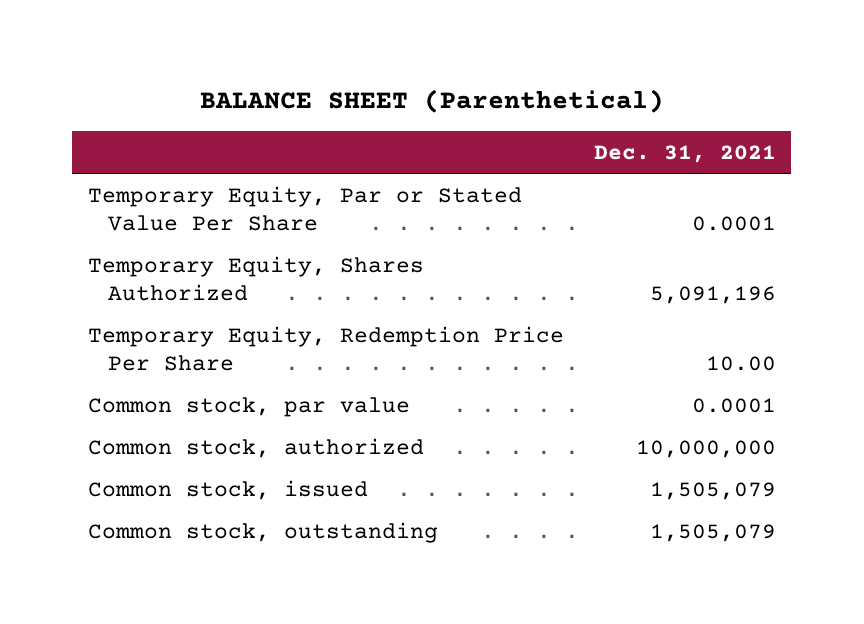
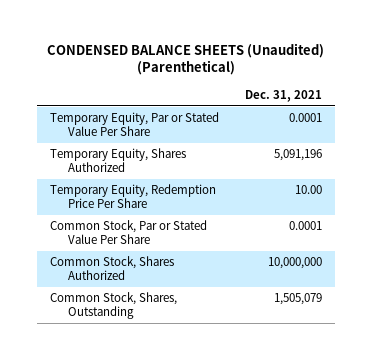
- BALANCE SHEET (Parenthetical)
+ CONDENSED BALANCE SHEETS (Unaudited) (Parenthetical)
- Common stock, par value | 0.0001
- Common stock, authorized | 10,000,000
- Common stock, issued | 1,505,079
- Common stock, outstanding | 1,505,079
+ Common Stock, Par or Stated Value Per Share | 0.0001
+ Common Stock, Shares Authorized | 10,000,000
+ Common Stock, Shares, Outstanding | 1,505,079

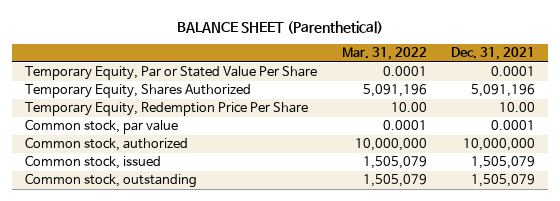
- CONDENSED BALANCE SHEETS (Unaudited) (Parenthetical)
+ BALANCE SHEET (Parenthetical)
- | Dec. 31, 2021
+ | Mar. 31, 2022 | Dec. 31, 2021
- Common Stock, Par or Stated Value Per Share | 0.0001
- Common Stock, Shares Authorized | 10,000,000
- Common Stock, Shares, Outstanding | 1,505,079
+ Common stock, par value | 0.0001 | 0.0001
+ Common stock, authorized | 10,000,000 | 10,000,000
+ Common stock, issued | 1,505,079 | 1,505,079
+ Common stock, outstanding | 1,505,079 | 1,505,079

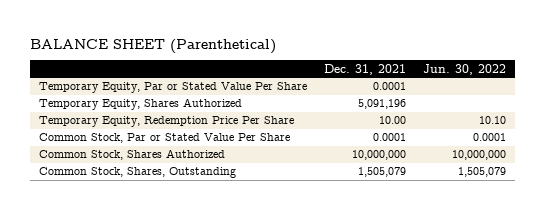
- | Mar. 31, 2022 | Dec. 31, 2021
+ | Dec. 31, 2021 | Jun. 30, 2022
- Common stock, par value | 0.0001 | 0.0001
- Common stock, authorized | 10,000,000 | 10,000,000
- Common stock, issued | 1,505,079 | 1,505,079
- Common stock, outstanding | 1,505,079 | 1,505,079
+ Common Stock, Par or Stated Value Per Share | 0.0001 | 0.0001
+ Common Stock, Shares Authorized | 10,000,000 | 10,000,000
+ Common Stock, Shares, Outstanding | 1,505,079 | 1,505,079

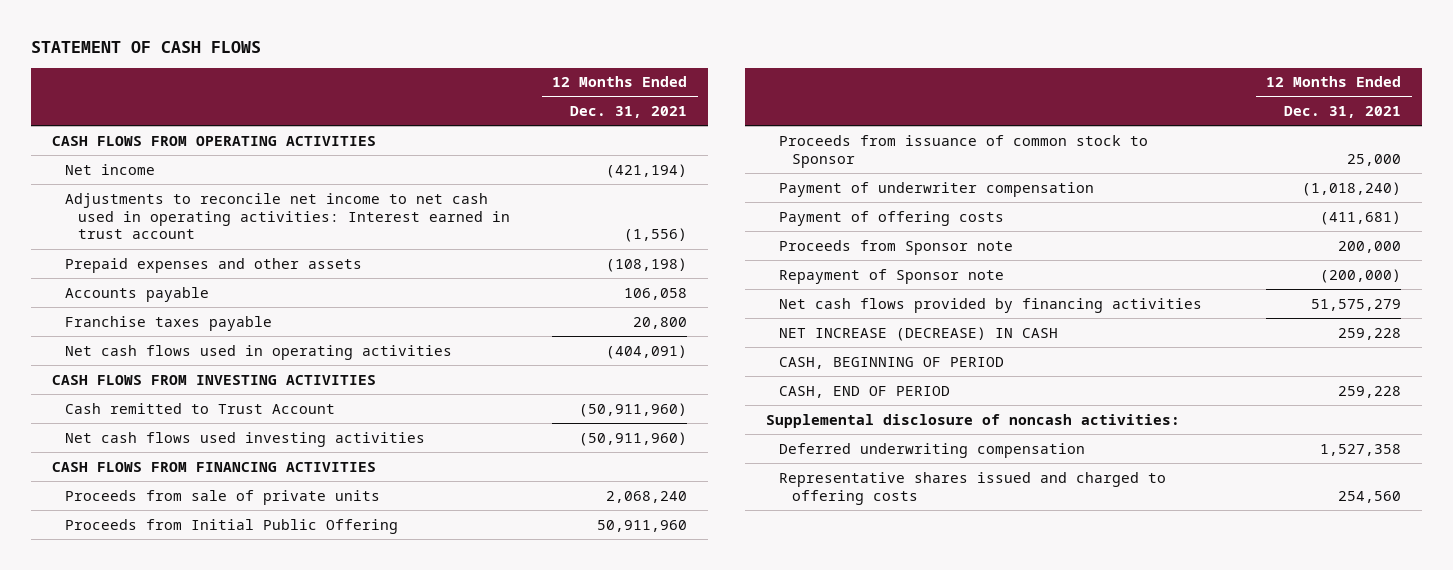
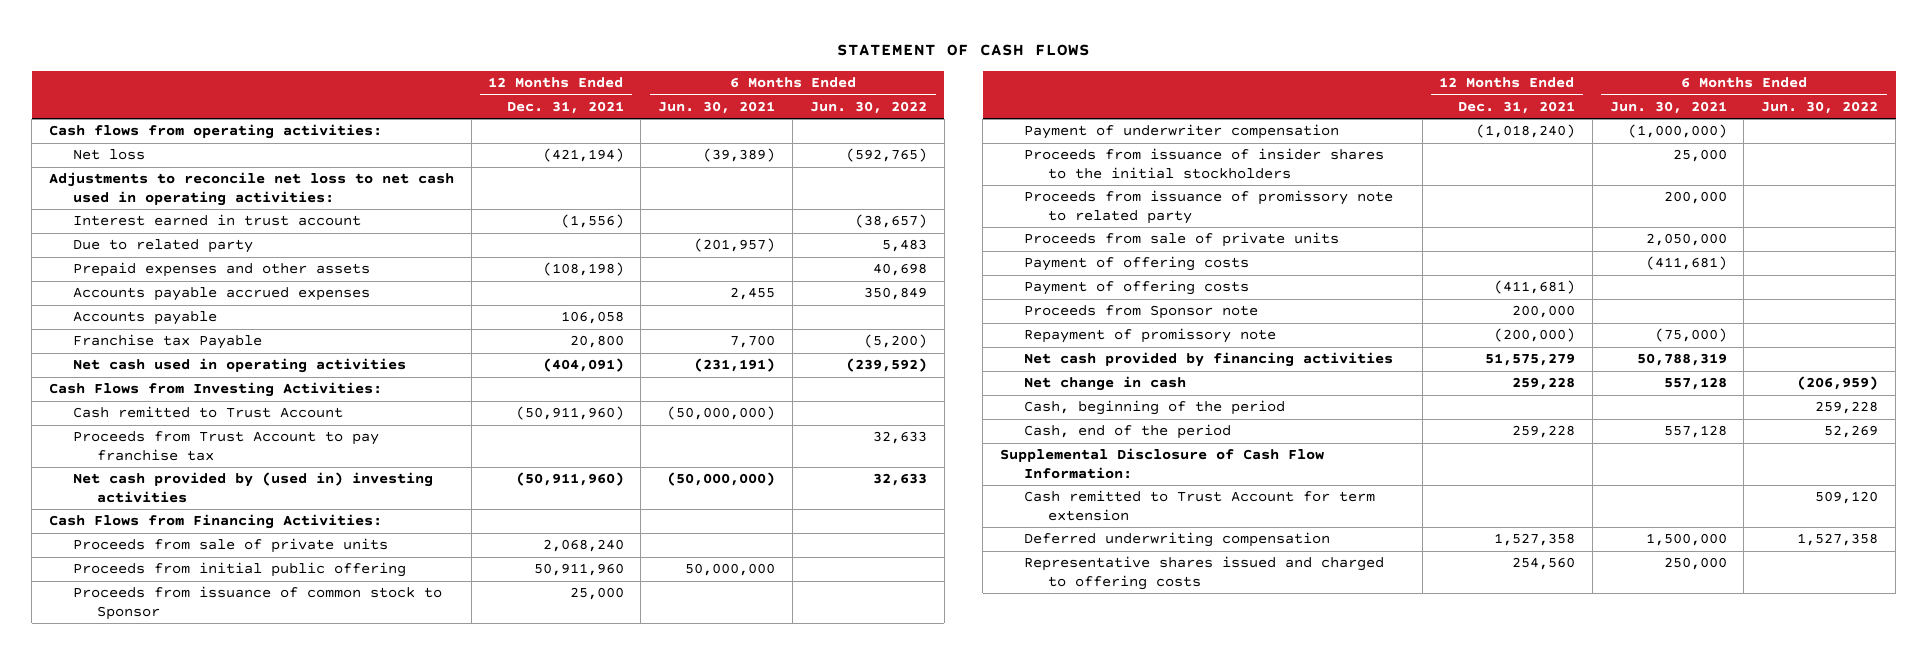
- | 12 Months Ended Dec. 31, 2021
+ | 12 Months Ended Dec. 31, 2021 | 6 Months Ended Jun. 30, 2021 | 6 Months Ended Jun. 30, 2022
- CASH FLOWS FROM OPERATING ACTIVITIES
- Net income | (421,194)
- Adjustments to reconcile net income to net cash used in operating activities: Interest earned in trust account | (1,556)
+ Cash flows from operating activities:
+ Net loss | (421,194) | (39,389) | (592,765)
+ Adjustments to reconcile net loss to net cash used in operating activities:
+ Interest earned in trust account | (1,556) | | (38,657)
+ Due to related party | | (201,957) | 5,483
+ Accounts payable accrued expenses | | 2,455 | 350,849
- Franchise taxes payable | 20,800
- Net cash flows used in operating activities | (404,091)
- CASH FLOWS FROM INVESTING ACTIVITIES
+ Franchise tax Payable | 20,800 | 7,700 | (5,200)
+ Net cash used in operating activities | (404,091) | (231,191) | (239,592)
+ Cash Flows from Investing Activities:
- Net cash flows used investing activities | (50,911,960)
- CASH FLOWS FROM FINANCING ACTIVITIES
+ Proceeds from Trust Account to pay franchise tax | | | 32,633
+ Net cash provided by (used in) investing activities | (50,911,960) | (50,000,000) | 32,633
+ Cash Flows from Financing Activities:
- Proceeds from Initial Public Offering | 50,911,960
+ Proceeds from initial public offering | 50,911,960 | 50,000,000 |
+ Proceeds from issuance of insider shares to the initial stockholders | | 25,000 |
+ Proceeds from issuance of promissory note to related party | | 200,000 |
+ Proceeds from sale of private units | | 2,050,000 |
+ Payment of offering costs | | (411,681) |
- Repayment of Sponsor note | (200,000)
- Net cash flows provided by financing activities | 51,575,279
- NET INCREASE (DECREASE) IN CASH | 259,228
- CASH, BEGINNING OF PERIOD
- CASH, END OF PERIOD | 259,228
- Supplemental disclosure of noncash activities:
+ Repayment of promissory note | (200,000) | (75,000) |
+ Net cash provided by financing activities | 51,575,279 | 50,788,319 |
+ Net change in cash | 259,228 | 557,128 | (206,959)
+ Cash, beginning of the period | | | 259,228
+ Cash, end of the period | 259,228 | 557,128 | 52,269
+ Supplemental Disclosure of Cash Flow Information:
+ Cash remitted to Trust Account for term extension | | | 509,120

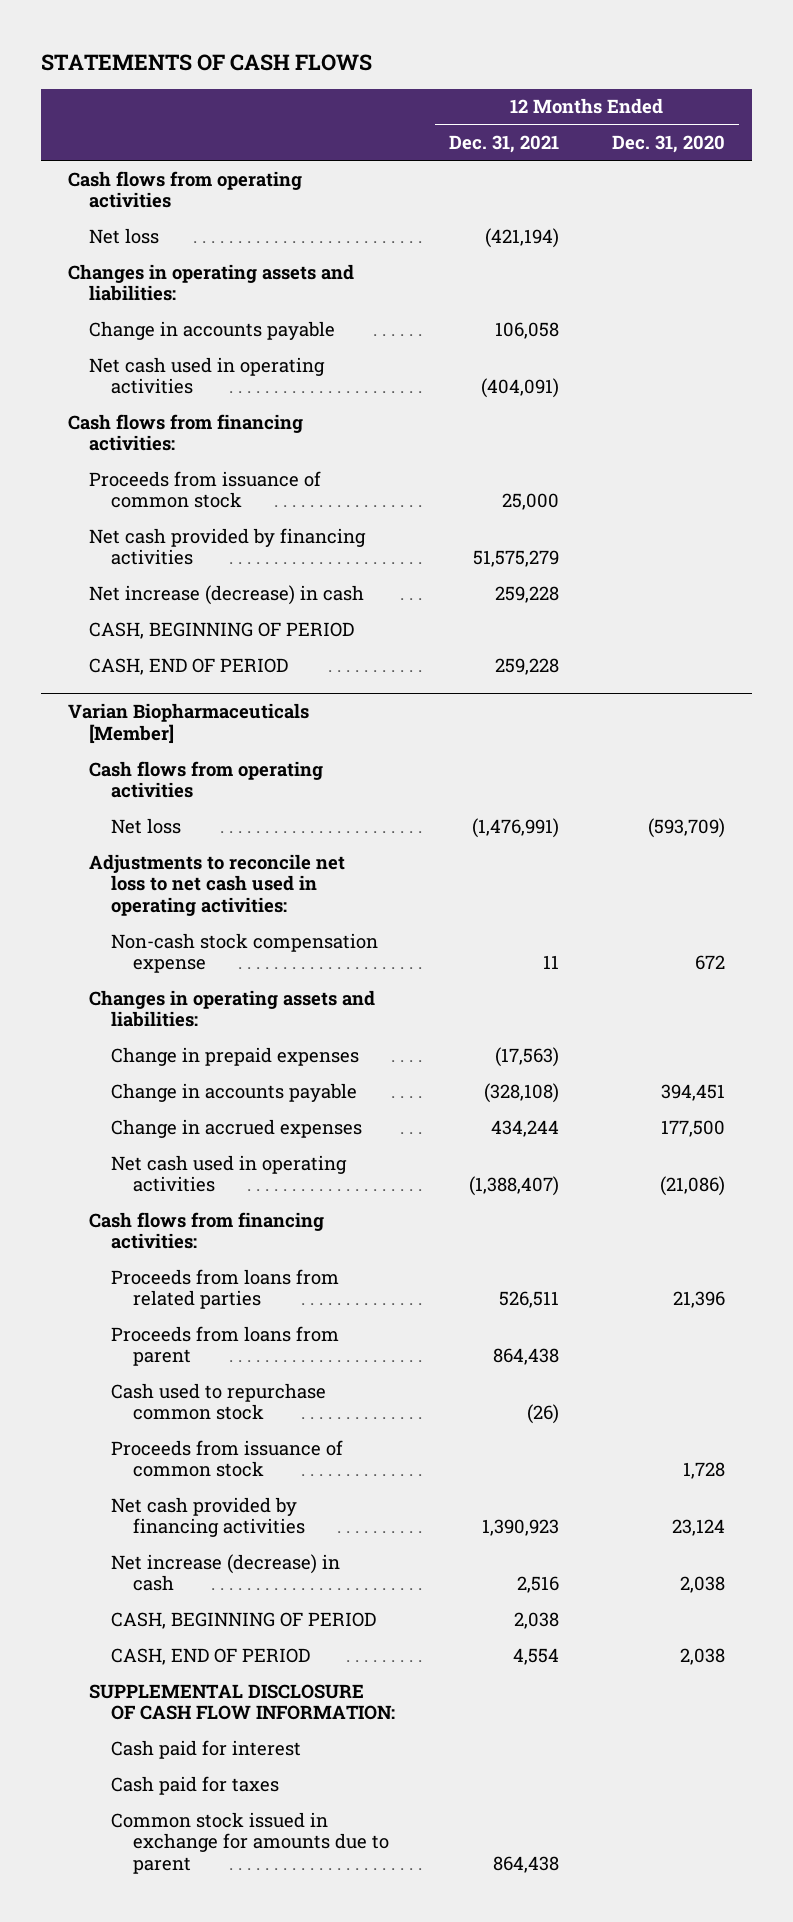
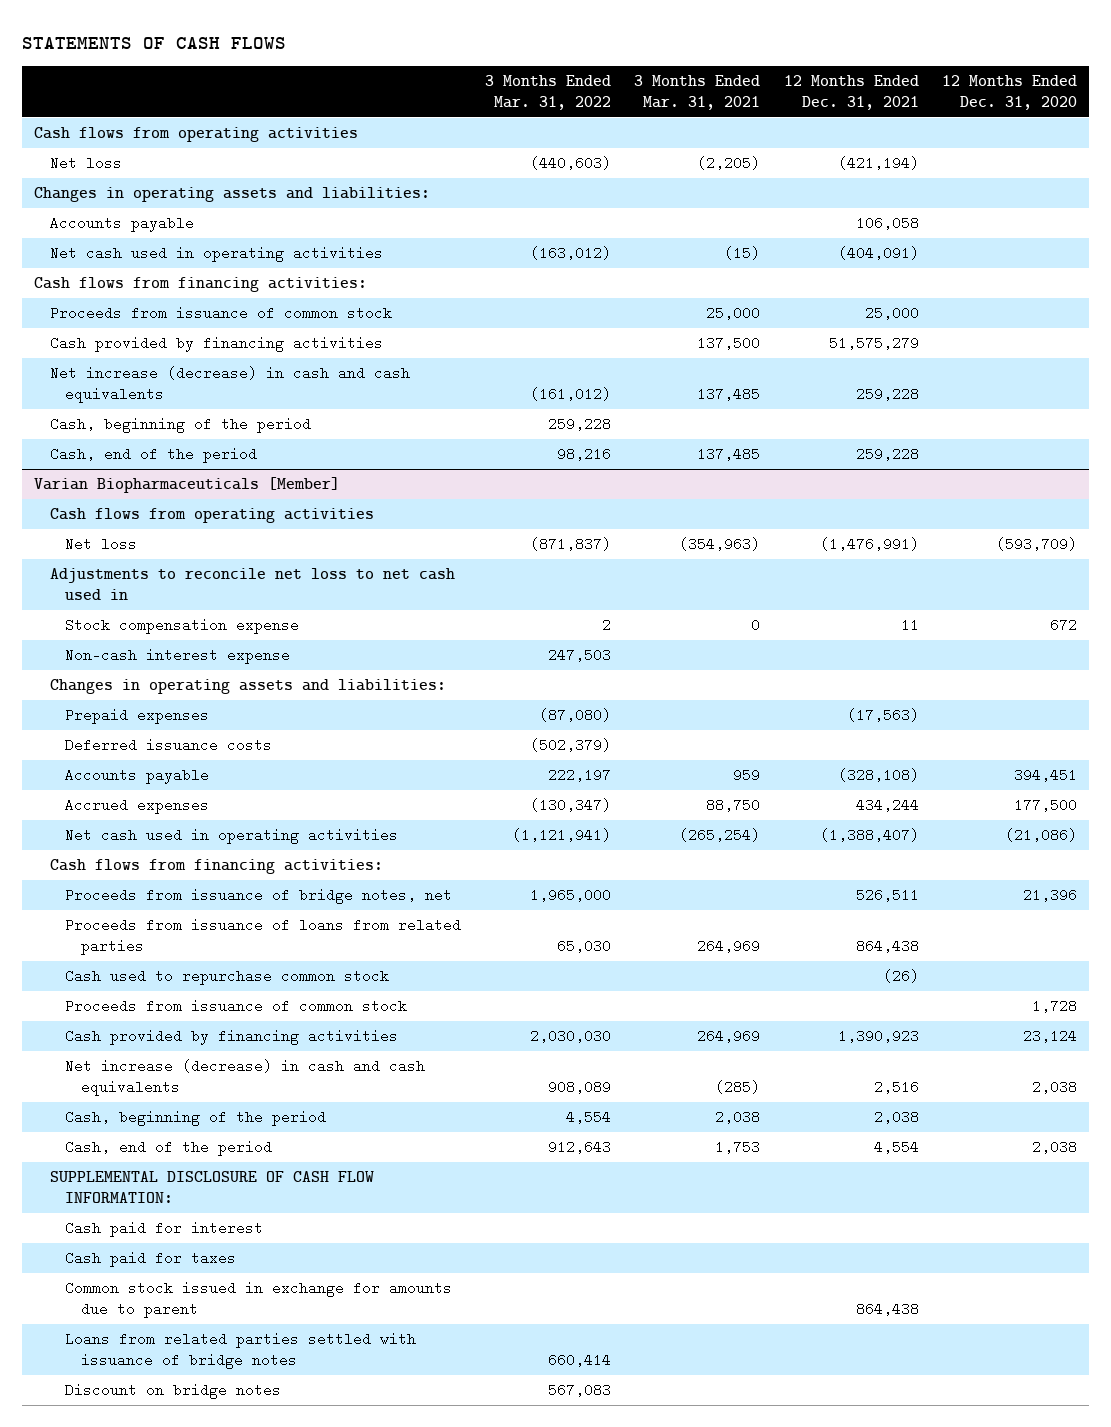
- | 12 Months Ended Dec. 31, 2021 | 12 Months Ended Dec. 31, 2020
+ | 3 Months Ended Mar. 31, 2022 | 3 Months Ended Mar. 31, 2021 | 12 Months Ended Dec. 31, 2021 | 12 Months Ended Dec. 31, 2020
- Change in accounts payable | 106,058 |
+ Accounts payable | | | 106,058 |
- Net cash provided by financing activities | 51,575,279 |
- Net increase (decrease) in cash | 259,228 |
- CASH, BEGINNING OF PERIOD
- CASH, END OF PERIOD | 259,228 |
+ Cash provided by financing activities | | 137,500 | 51,575,279 |
+ Net increase (decrease) in cash and cash equivalents | (161,012) | 137,485 | 259,228 |
+ Cash, beginning of the period | 259,228 | | |
+ Cash, end of the period | 98,216 | 137,485 | 259,228 |
@ Varian Biopharmaceuticals [Member]
- Adjustments to reconcile net loss to net cash used in operating activities:
- Non-cash stock compensation expense | 11 | 672
+ Adjustments to reconcile net loss to net cash used in
+ Stock compensation expense | 2 | 0 | 11 | 672
+ Non-cash interest expense | 247,503 | | |
- Change in prepaid expenses | (17,563) |
- Change in accounts payable | (328,108) | 394,451
- Change in accrued expenses | 434,244 | 177,500
+ Prepaid expenses | (87,080) | | (17,563) |
+ Deferred issuance costs | (502,379) | | |
+ Accounts payable | 222,197 | 959 | (328,108) | 394,451
+ Accrued expenses | (130,347) | 88,750 | 434,244 | 177,500
- Proceeds from loans from related parties | 526,511 | 21,396
- Proceeds from loans from parent | 864,438 |
+ Proceeds from issuance of bridge notes, net | 1,965,000 | | 526,511 | 21,396
+ Proceeds from issuance of loans from related parties | 65,030 | 264,969 | 864,438 |
- Net cash provided by financing activities | 1,390,923 | 23,124
- Net increase (decrease) in cash | 2,516 | 2,038
- CASH, BEGINNING OF PERIOD | 2,038 |
- CASH, END OF PERIOD | 4,554 | 2,038
+ Cash provided by financing activities | 2,030,030 | 264,969 | 1,390,923 | 23,124
+ Net increase (decrease) in cash and cash equivalents | 908,089 | (285) | 2,516 | 2,038
+ Cash, beginning of the period | 4,554 | 2,038 | 2,038 |
+ Cash, end of the period | 912,643 | 1,753 | 4,554 | 2,038
+ Loans from related parties settled with issuance of bridge notes | 660,414 | | |
+ Discount on bridge notes | 567,083 | | |

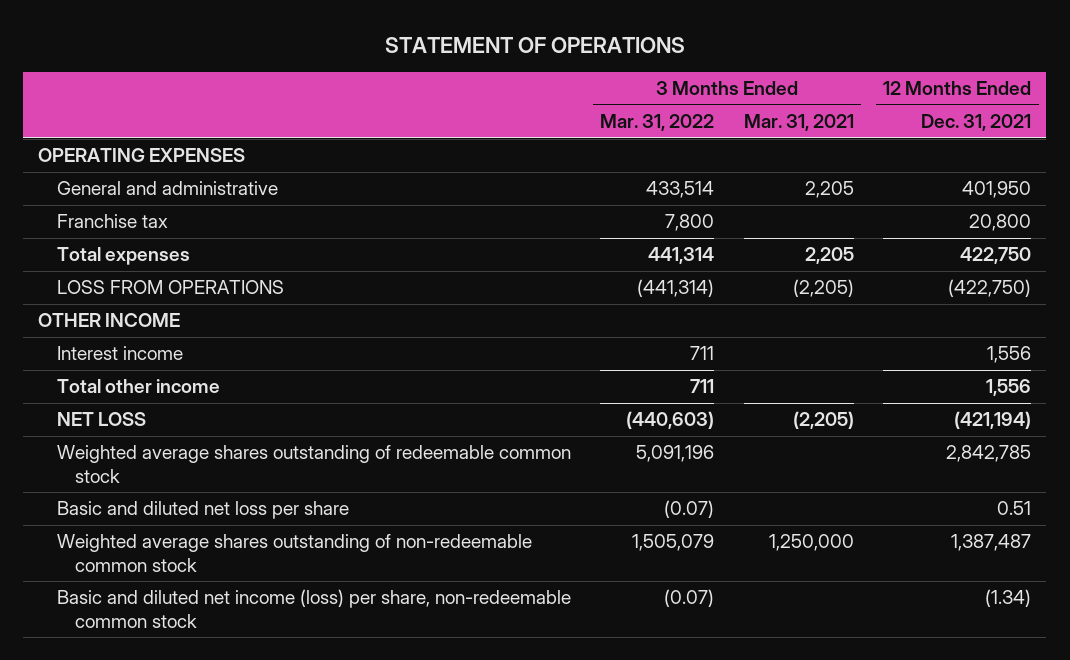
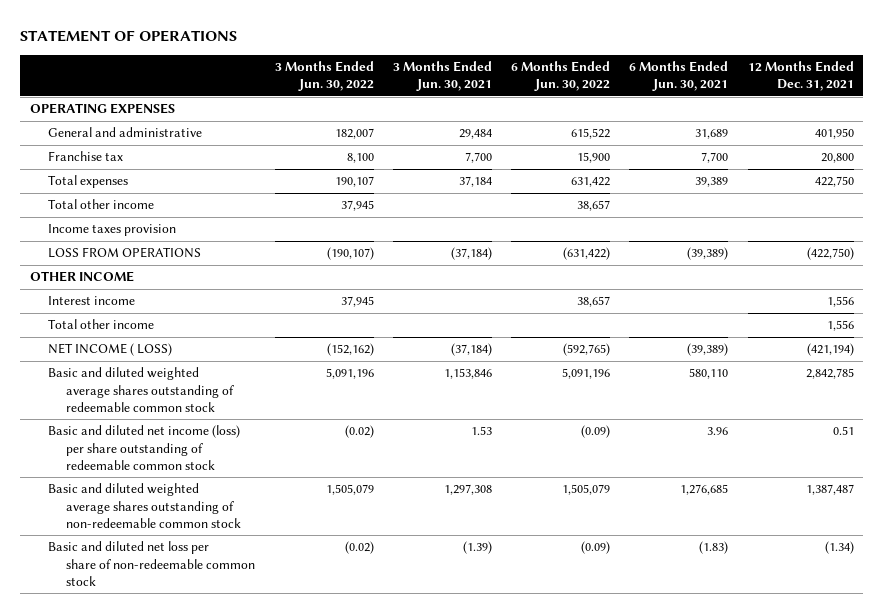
- | 3 Months Ended Mar. 31, 2022 | 3 Months Ended Mar. 31, 2021 | 12 Months Ended Dec. 31, 2021
+ | 3 Months Ended Jun. 30, 2022 | 3 Months Ended Jun. 30, 2021 | 6 Months Ended Jun. 30, 2022 | 6 Months Ended Jun. 30, 2021 | 12 Months Ended Dec. 31, 2021
+ Total other income | 37,945 | | 38,657 | |
+ Income taxes provision
- NET LOSS | (440,603) | (2,205) | (421,194)
- Weighted average shares outstanding of redeemable common stock | 5,091,196 | | 2,842,785
- Basic and diluted net loss per share | (0.07) | | 0.51
- Weighted average shares outstanding of non-redeemable common stock | 1,505,079 | 1,250,000 | 1,387,487
- Basic and diluted net income (loss) per share, non-redeemable common stock | (0.07) | | (1.34)
+ NET INCOME ( LOSS) | (152,162) | (37,184) | (592,765) | (39,389) | (421,194)
+ Basic and diluted weighted average shares outstanding of redeemable common stock | 5,091,196 | 1,153,846 | 5,091,196 | 580,110 | 2,842,785
+ Basic and diluted net income (loss) per share outstanding of redeemable common stock | (0.02) | 1.53 | (0.09) | 3.96 | 0.51
+ Basic and diluted weighted average shares outstanding of non-redeemable common stock | 1,505,079 | 1,297,308 | 1,505,079 | 1,276,685 | 1,387,487
+ Basic and diluted net loss per share of non-redeemable common stock | (0.02) | (1.39) | (0.09) | (1.83) | (1.34)

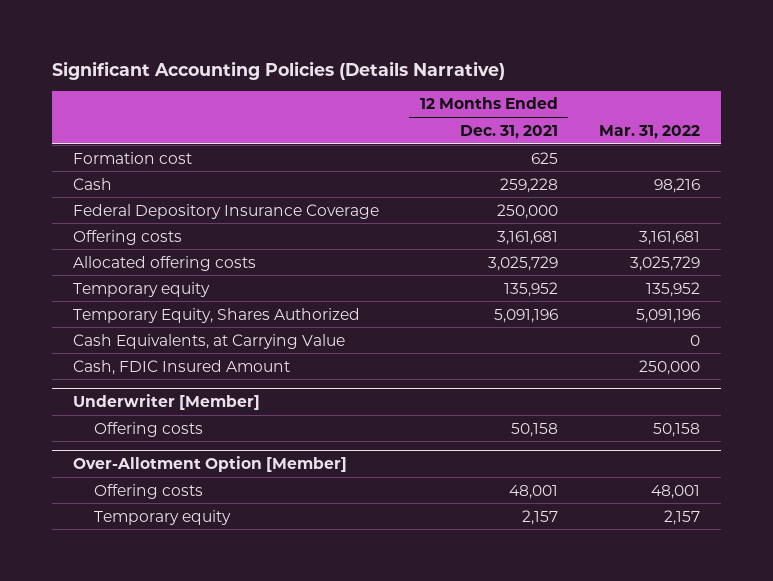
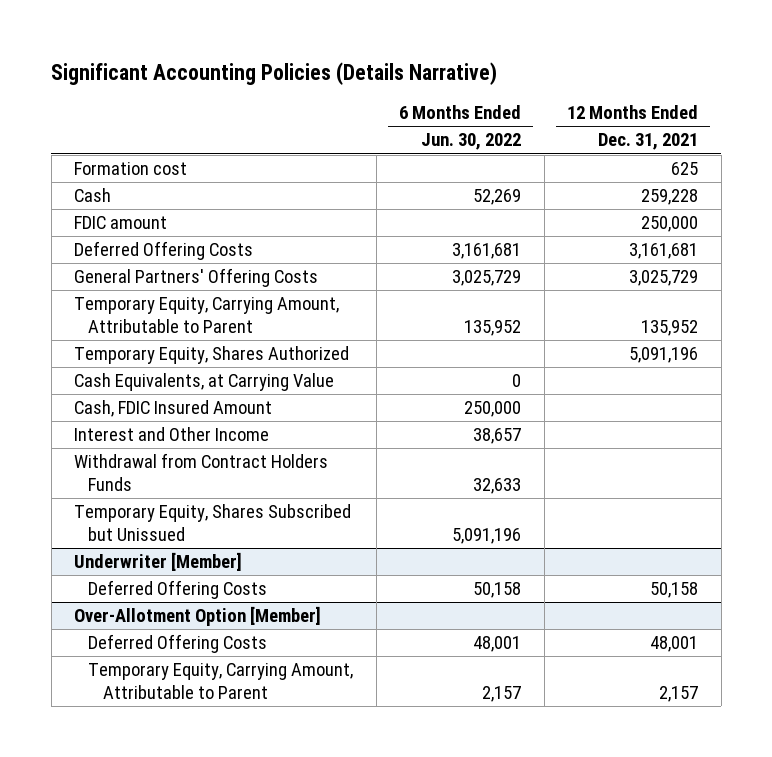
- | 12 Months Ended Dec. 31, 2021 | Mar. 31, 2022
+ | 6 Months Ended Jun. 30, 2022 | 12 Months Ended Dec. 31, 2021
- Federal Depository Insurance Coverage | 250,000 |
- Offering costs | 3,161,681 | 3,161,681
- Allocated offering costs | 3,025,729 | 3,025,729
- Temporary equity | 135,952 | 135,952
+ FDIC amount | | 250,000
+ Deferred Offering Costs | 3,161,681 | 3,161,681
+ General Partners' Offering Costs | 3,025,729 | 3,025,729
+ Temporary Equity, Carrying Amount, Attributable to Parent | 135,952 | 135,952
+ Interest and Other Income | 38,657 |
+ Withdrawal from Contract Holders Funds | 32,633 |
+ Temporary Equity, Shares Subscribed but Unissued | 5,091,196 |
@ Underwriter [Member]
- Offering costs | 50,158 | 50,158
+ Deferred Offering Costs | 50,158 | 50,158
@ Over-Allotment Option [Member]
- Offering costs | 48,001 | 48,001
- Temporary equity | 2,157 | 2,157
+ Deferred Offering Costs | 48,001 | 48,001
+ Temporary Equity, Carrying Amount, Attributable to Parent | 2,157 | 2,157

